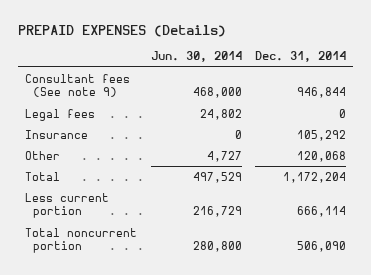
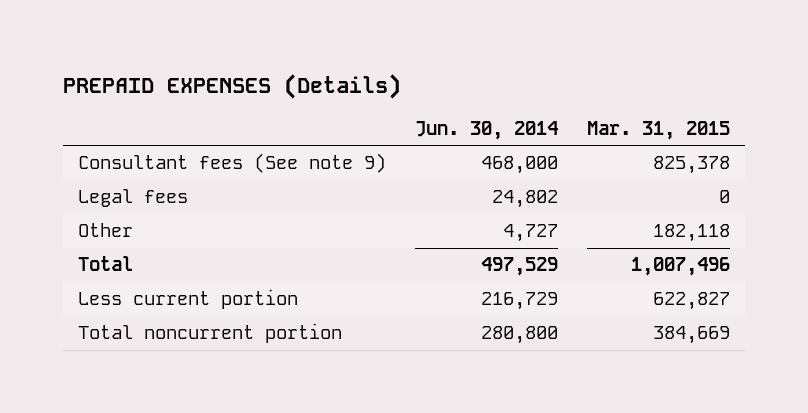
- | Jun. 30, 2014 | Dec. 31, 2014
+ | Jun. 30, 2014 | Mar. 31, 2015
- Insurance | 0 | 105,292

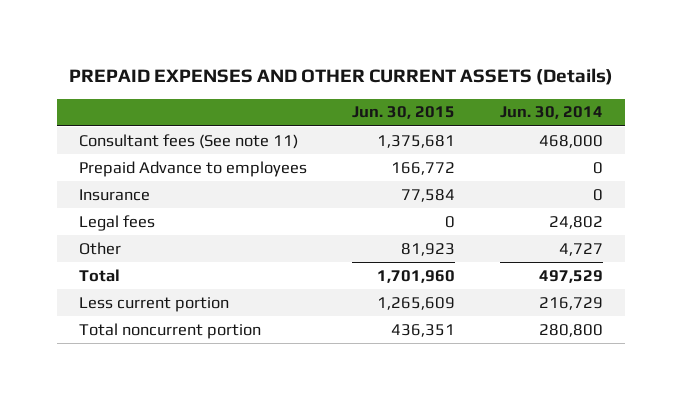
- PREPAID EXPENSES (Details)
+ PREPAID EXPENSES AND OTHER CURRENT ASSETS (Details)
- | Jun. 30, 2014 | Mar. 31, 2015
+ | Jun. 30, 2015 | Jun. 30, 2014
- Consultant fees (See note 9) | 468,000 | 825,378
+ Consultant fees (See note 11) | 1,375,681 | 468,000
+ Prepaid Advance to employees | 166,772 | 0
+ Insurance | 77,584 | 0

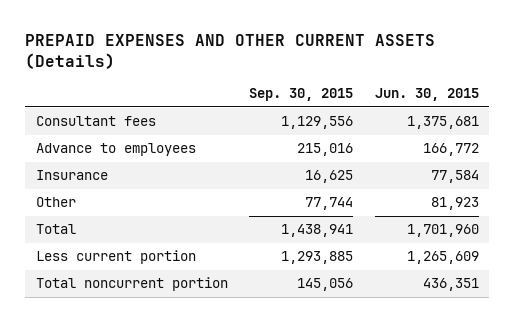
- | Jun. 30, 2015 | Jun. 30, 2014
+ | Sep. 30, 2015 | Jun. 30, 2015
- Consultant fees (See note 11) | 1,375,681 | 468,000
- Prepaid Advance to employees | 166,772 | 0
+ Consultant fees | 1,129,556 | 1,375,681
+ Advance to employees | 215,016 | 166,772
- Legal fees | 0 | 24,802

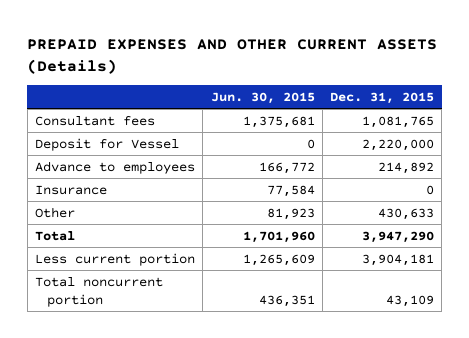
- | Sep. 30, 2015 | Jun. 30, 2015
+ | Jun. 30, 2015 | Dec. 31, 2015
+ Deposit for Vessel | 0 | 2,220,000

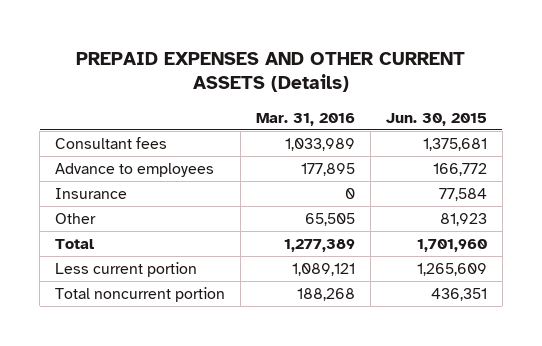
- | Jun. 30, 2015 | Dec. 31, 2015
+ | Mar. 31, 2016 | Jun. 30, 2015
- Deposit for Vessel | 0 | 2,220,000

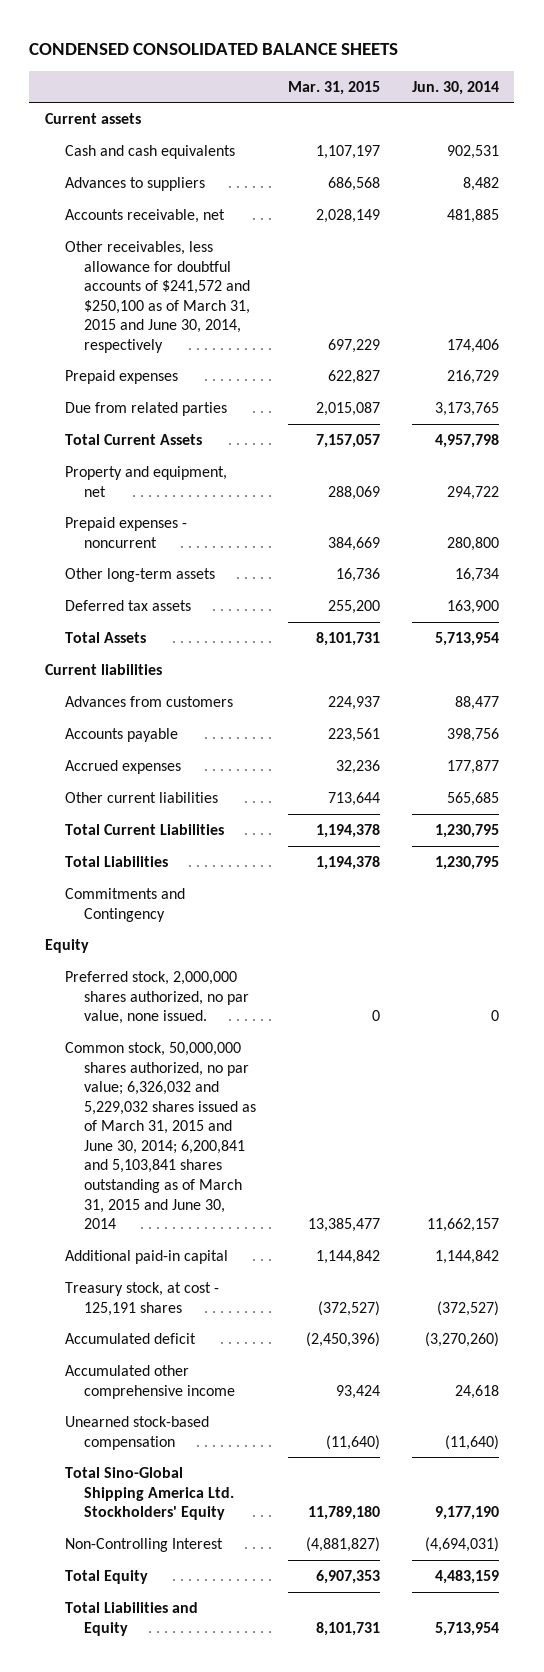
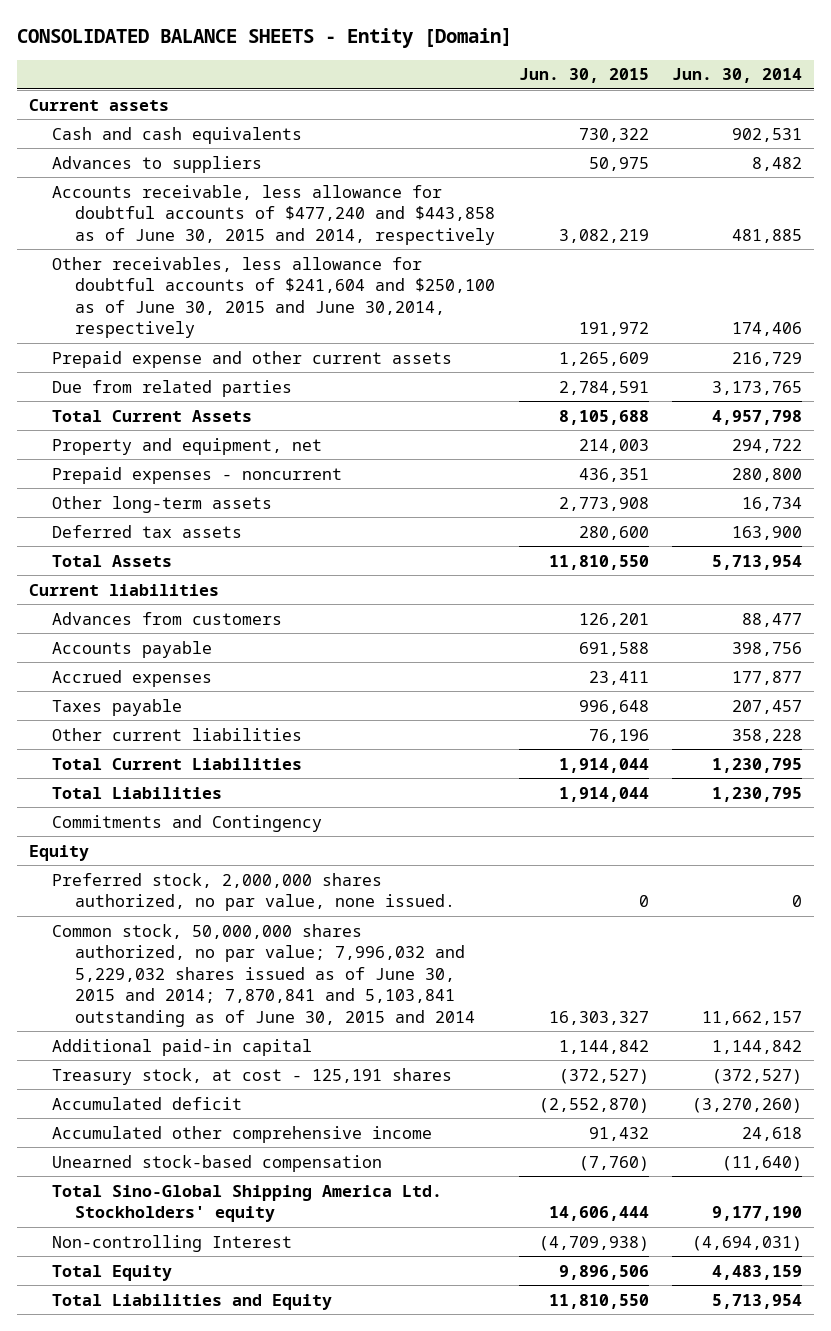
- CONDENSED CONSOLIDATED BALANCE SHEETS
+ CONSOLIDATED BALANCE SHEETS - Entity [Domain]
- | Mar. 31, 2015 | Jun. 30, 2014
+ | Jun. 30, 2015 | Jun. 30, 2014
- Accounts receivable, net | 2,028,149 | 481,885
- Other receivables, less allowance for doubtful accounts of $241,572 and $250,100 as of March 31, 2015 and June 30, 2014, respectively | 697,229 | 174,406
- Prepaid expenses | 622,827 | 216,729
+ Accounts receivable, less allowance for doubtful accounts of $477,240 and $443,858 as of June 30, 2015 and 2014, respectively | 3,082,219 | 481,885
+ Other receivables, less allowance for doubtful accounts of $241,604 and $250,100 as of June 30, 2015 and June 30,2014, respectively | 191,972 | 174,406
+ Prepaid expense and other current assets | 1,265,609 | 216,729
- Other current liabilities | 713,644 | 565,685
+ Taxes payable | 996,648 | 207,457
+ Other current liabilities | 76,196 | 358,228
- Common stock, 50,000,000 shares authorized, no par value; 6,326,032 and 5,229,032 shares issued as of March 31, 2015 and June 30, 2014; 6,200,841 and 5,103,841 shares outstanding as of March 31, 2015 and June 30, 2014 | 13,385,477 | 11,662,157
+ Common stock, 50,000,000 shares authorized, no par value; 7,996,032 and 5,229,032 shares issued as of June 30, 2015 and 2014; 7,870,841 and 5,103,841 outstanding as of June 30, 2015 and 2014 | 16,303,327 | 11,662,157
- Total Sino-Global Shipping America Ltd. Stockholders' Equity | 11,789,180 | 9,177,190
- Non-Controlling Interest | (4,881,827) | (4,694,031)
+ Total Sino-Global Shipping America Ltd. Stockholders' equity | 14,606,444 | 9,177,190
+ Non-controlling Interest | (4,709,938) | (4,694,031)

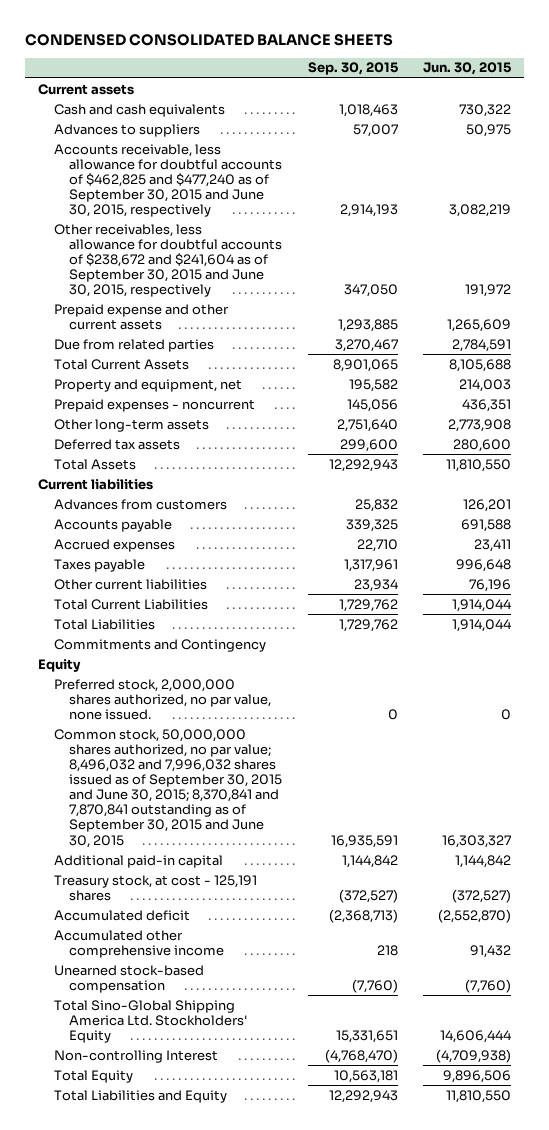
- CONSOLIDATED BALANCE SHEETS - Entity [Domain]
+ CONDENSED CONSOLIDATED BALANCE SHEETS
- | Jun. 30, 2015 | Jun. 30, 2014
+ | Sep. 30, 2015 | Jun. 30, 2015
- Accounts receivable, less allowance for doubtful accounts of $477,240 and $443,858 as of June 30, 2015 and 2014, respectively | 3,082,219 | 481,885
- Other receivables, less allowance for doubtful accounts of $241,604 and $250,100 as of June 30, 2015 and June 30,2014, respectively | 191,972 | 174,406
+ Accounts receivable, less allowance for doubtful accounts of $462,825 and $477,240 as of September 30, 2015 and June 30, 2015, respectively | 2,914,193 | 3,082,219
+ Other receivables, less allowance for doubtful accounts of $238,672 and $241,604 as of September 30, 2015 and June 30, 2015, respectively | 347,050 | 191,972
- Common stock, 50,000,000 shares authorized, no par value; 7,996,032 and 5,229,032 shares issued as of June 30, 2015 and 2014; 7,870,841 and 5,103,841 outstanding as of June 30, 2015 and 2014 | 16,303,327 | 11,662,157
+ Common stock, 50,000,000 shares authorized, no par value; 8,496,032 and 7,996,032 shares issued as of September 30, 2015 and June 30, 2015; 8,370,841 and 7,870,841 outstanding as of September 30, 2015 and June 30, 2015 | 16,935,591 | 16,303,327
- Total Sino-Global Shipping America Ltd. Stockholders' equity | 14,606,444 | 9,177,190
+ Total Sino-Global Shipping America Ltd. Stockholders' Equity | 15,331,651 | 14,606,444

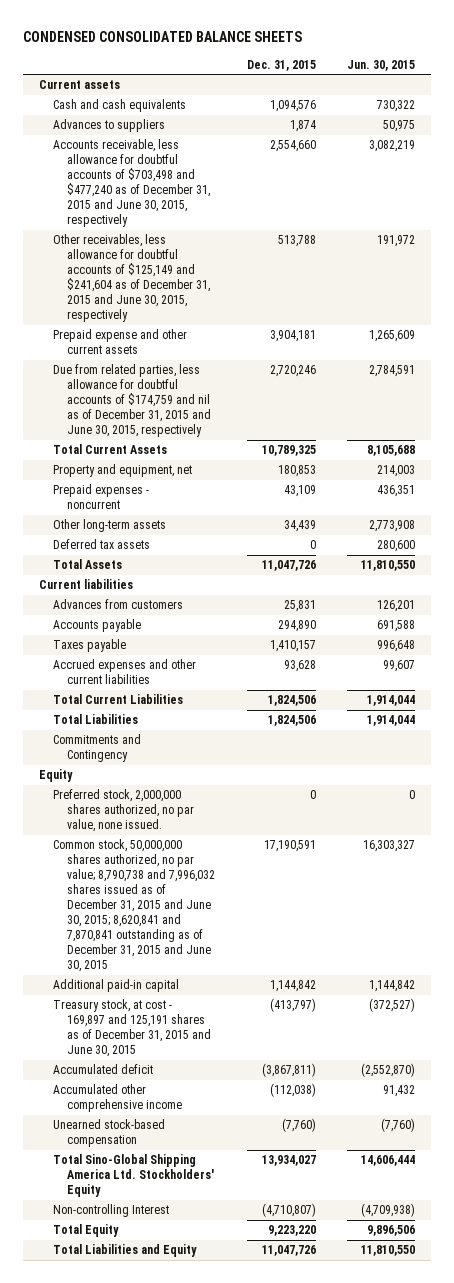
- | Sep. 30, 2015 | Jun. 30, 2015
+ | Dec. 31, 2015 | Jun. 30, 2015
- Accounts receivable, less allowance for doubtful accounts of $462,825 and $477,240 as of September 30, 2015 and June 30, 2015, respectively | 2,914,193 | 3,082,219
- Other receivables, less allowance for doubtful accounts of $238,672 and $241,604 as of September 30, 2015 and June 30, 2015, respectively | 347,050 | 191,972
+ Accounts receivable, less allowance for doubtful accounts of $703,498 and $477,240 as of December 31, 2015 and June 30, 2015, respectively | 2,554,660 | 3,082,219
+ Other receivables, less allowance for doubtful accounts of $125,149 and $241,604 as of December 31, 2015 and June 30, 2015, respectively | 513,788 | 191,972
- Due from related parties | 3,270,467 | 2,784,591
+ Due from related parties, less allowance for doubtful accounts of $174,759 and nil as of December 31, 2015 and June 30, 2015, respectively | 2,720,246 | 2,784,591
- Accrued expenses | 22,710 | 23,411
- Other current liabilities | 23,934 | 76,196
+ Accrued expenses and other current liabilities | 93,628 | 99,607
- Common stock, 50,000,000 shares authorized, no par value; 8,496,032 and 7,996,032 shares issued as of September 30, 2015 and June 30, 2015; 8,370,841 and 7,870,841 outstanding as of September 30, 2015 and June 30, 2015 | 16,935,591 | 16,303,327
+ Common stock, 50,000,000 shares authorized, no par value; 8,790,738 and 7,996,032 shares issued as of December 31, 2015 and June 30, 2015; 8,620,841 and 7,870,841 outstanding as of December 31, 2015 and June 30, 2015 | 17,190,591 | 16,303,327
- Treasury stock, at cost - 125,191 shares | (372,527) | (372,527)
+ Treasury stock, at cost - 169,897 and 125,191 shares as of December 31, 2015 and June 30, 2015 | (413,797) | (372,527)

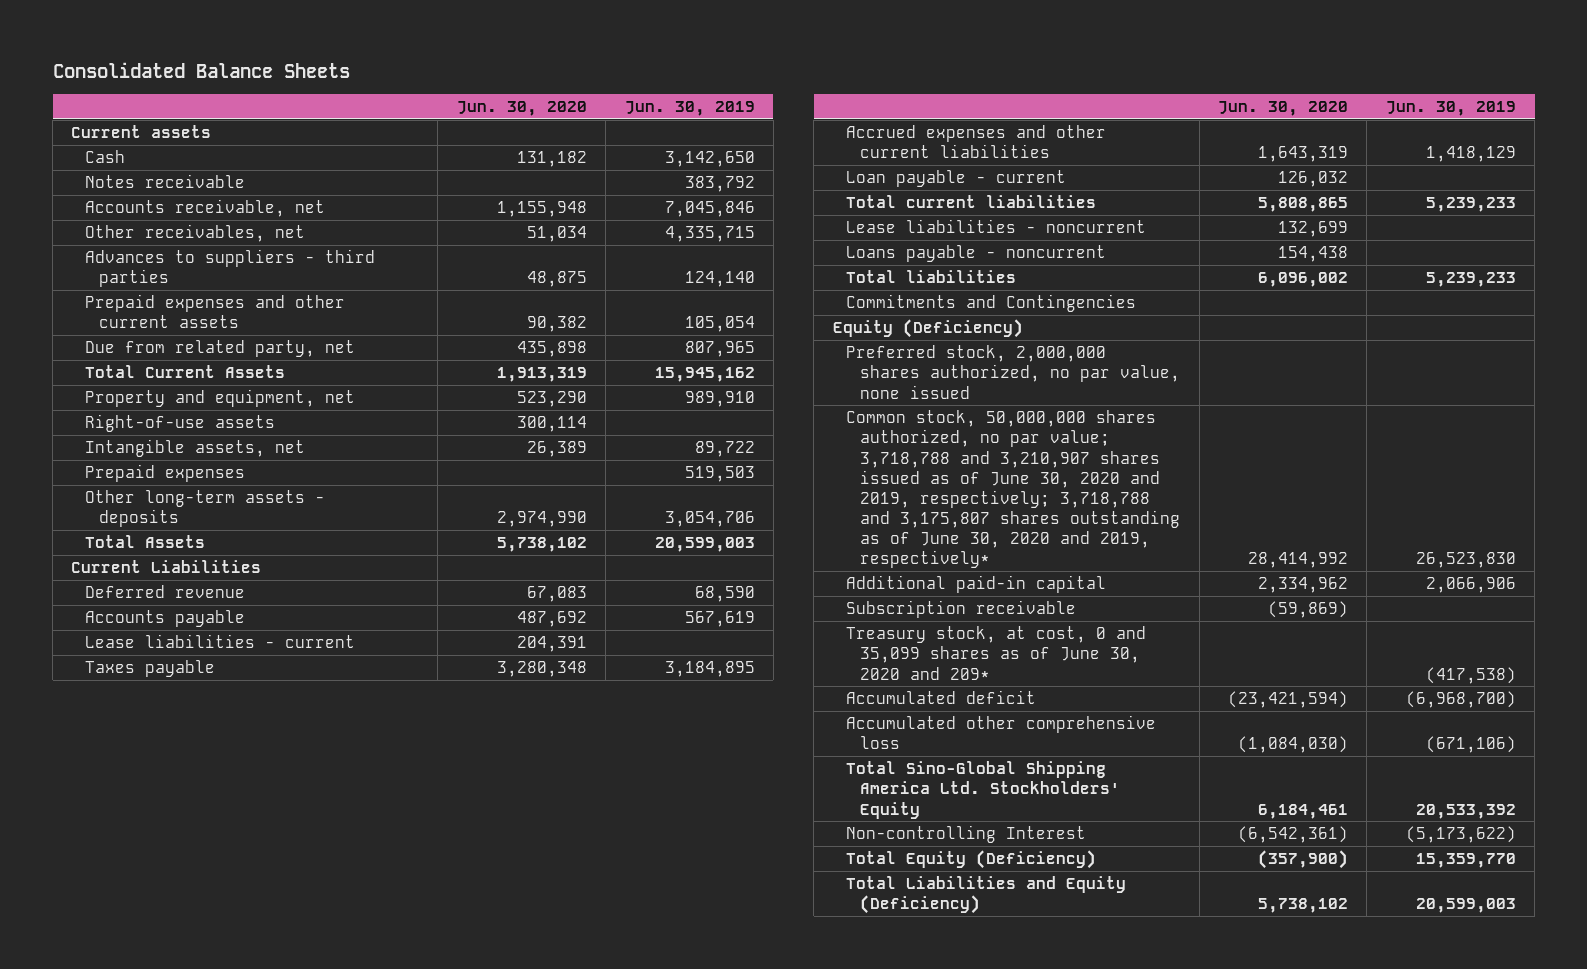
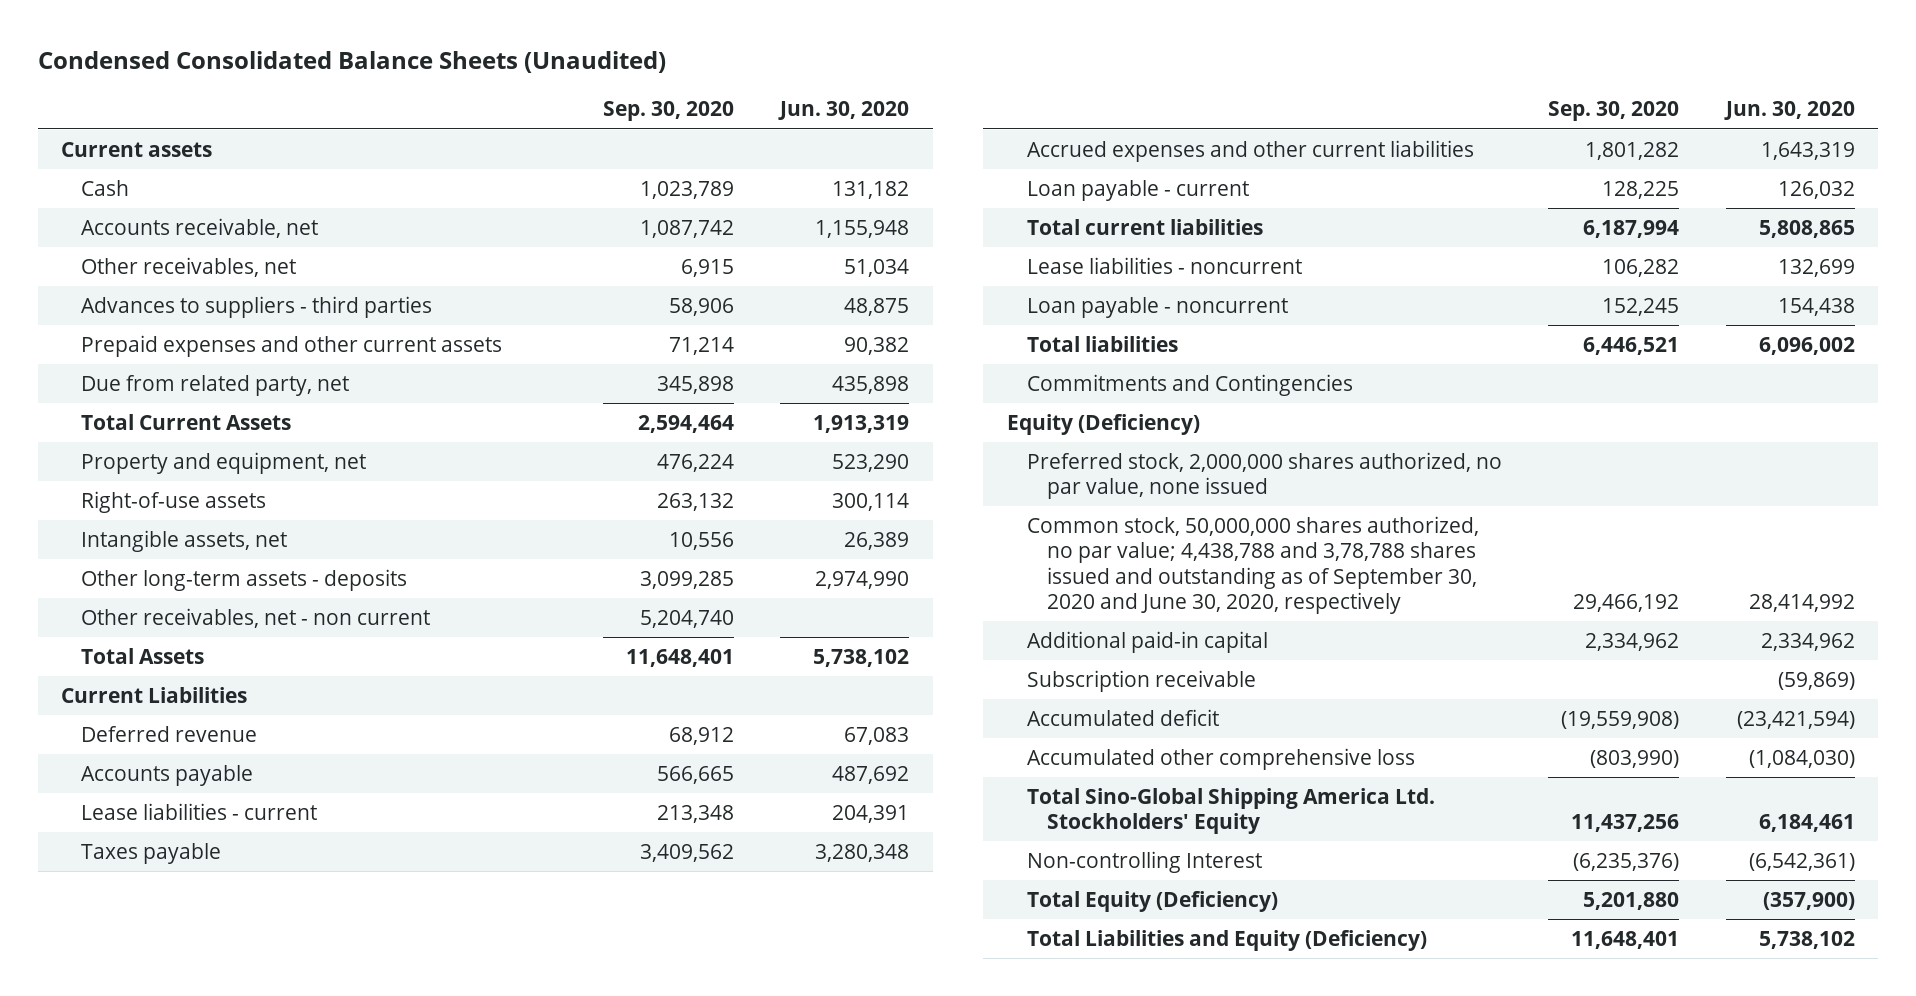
- Consolidated Balance Sheets
+ Condensed Consolidated Balance Sheets (Unaudited)
- | Jun. 30, 2020 | Jun. 30, 2019
+ | Sep. 30, 2020 | Jun. 30, 2020
- Notes receivable | | 383,792
- Prepaid expenses | | 519,503
+ Other receivables, net - non current | 5,204,740 |
- Loans payable - noncurrent | 154,438 |
+ Loan payable - noncurrent | 152,245 | 154,438
- Common stock, 50,000,000 shares authorized, no par value; 3,718,788 and 3,210,907 shares issued as of June 30, 2020 and 2019, respectively; 3,718,788 and 3,175,807 shares outstanding as of June 30, 2020 and 2019, respectively* | 28,414,992 | 26,523,830
+ Common stock, 50,000,000 shares authorized, no par value; 4,438,788 and 3,78,788 shares issued and outstanding as of September 30, 2020 and June 30, 2020, respectively | 29,466,192 | 28,414,992
- Treasury stock, at cost, 0 and 35,099 shares as of June 30, 2020 and 209* | | (417,538)

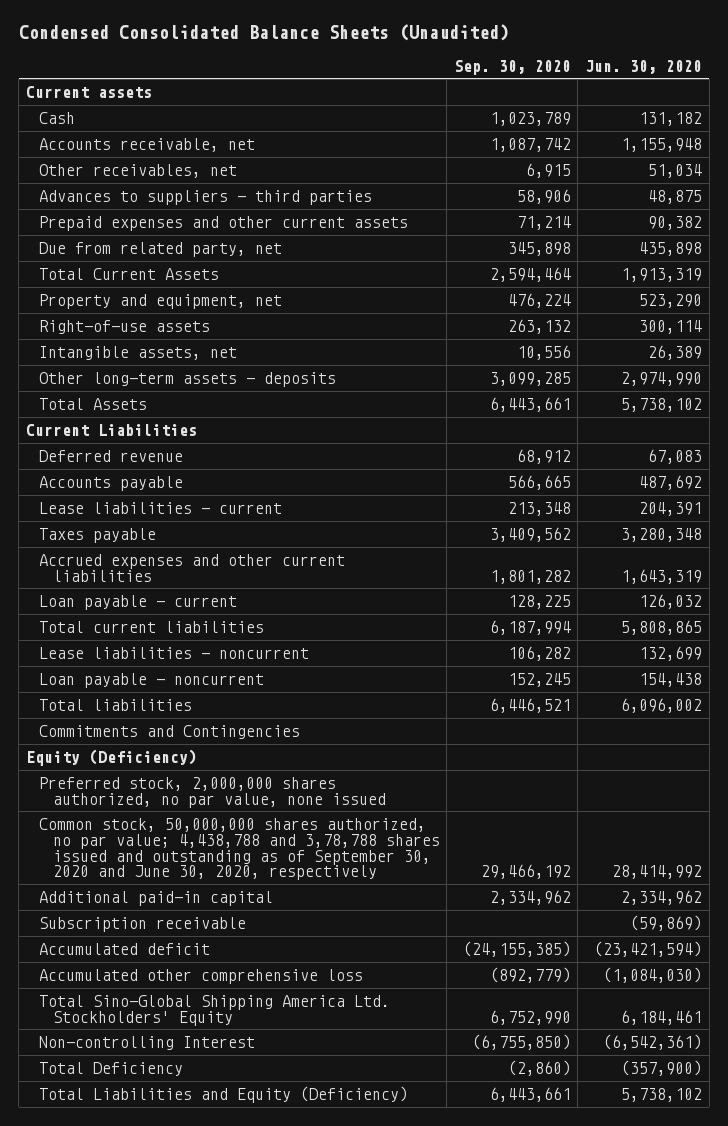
- Other receivables, net - non current | 5,204,740 |
- Total Assets | 11,648,401 | 5,738,102
+ Total Assets | 6,443,661 | 5,738,102
- Accumulated deficit | (19,559,908) | (23,421,594)
- Accumulated other comprehensive loss | (803,990) | (1,084,030)
- Total Sino-Global Shipping America Ltd. Stockholders' Equity | 11,437,256 | 6,184,461
- Non-controlling Interest | (6,235,376) | (6,542,361)
- Total Equity (Deficiency) | 5,201,880 | (357,900)
- Total Liabilities and Equity (Deficiency) | 11,648,401 | 5,738,102
+ Accumulated deficit | (24,155,385) | (23,421,594)
+ Accumulated other comprehensive loss | (892,779) | (1,084,030)
+ Total Sino-Global Shipping America Ltd. Stockholders' Equity | 6,752,990 | 6,184,461
+ Non-controlling Interest | (6,755,850) | (6,542,361)
+ Total Deficiency | (2,860) | (357,900)
+ Total Liabilities and Equity (Deficiency) | 6,443,661 | 5,738,102

